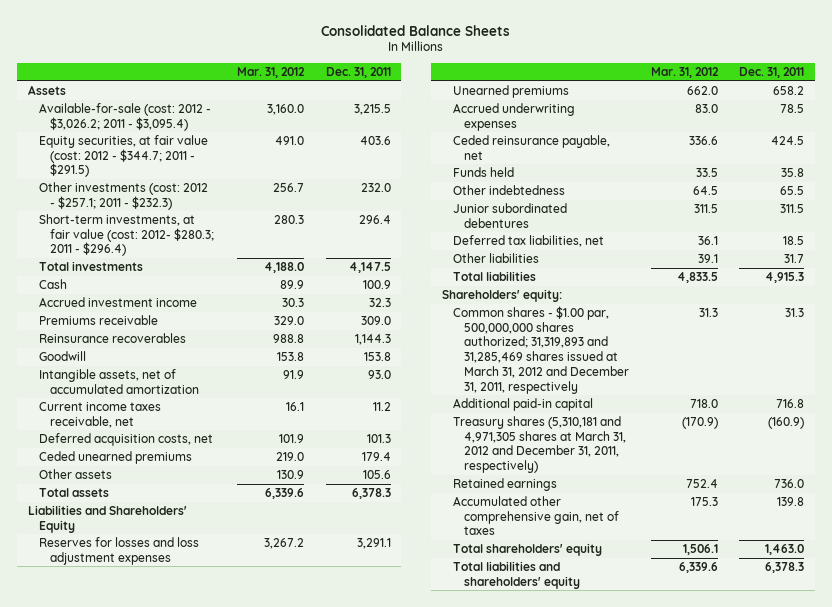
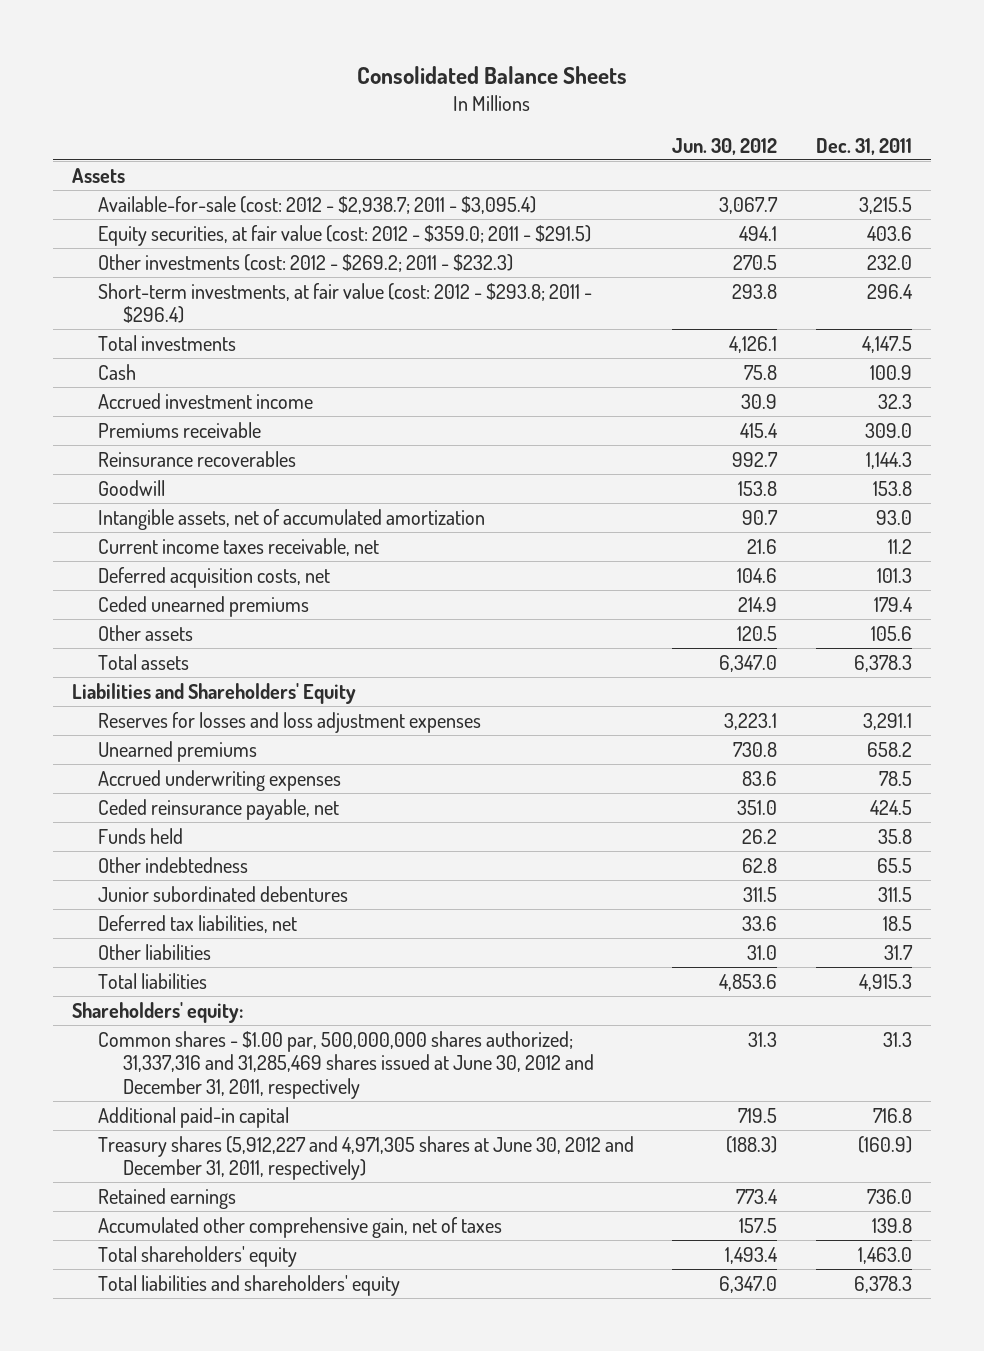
- | Mar. 31, 2012 | Dec. 31, 2011
+ | Jun. 30, 2012 | Dec. 31, 2011
- Available-for-sale (cost: 2012 - $3,026.2; 2011 - $3,095.4) | 3,160.0 | 3,215.5
- Equity securities, at fair value (cost: 2012 - $344.7; 2011 - $291.5) | 491.0 | 403.6
- Other investments (cost: 2012 - $257.1; 2011 - $232.3) | 256.7 | 232.0
- Short-term investments, at fair value (cost: 2012- $280.3; 2011 - $296.4) | 280.3 | 296.4
+ Available-for-sale (cost: 2012 - $2,938.7; 2011 - $3,095.4) | 3,067.7 | 3,215.5
+ Equity securities, at fair value (cost: 2012 - $359.0; 2011 - $291.5) | 494.1 | 403.6
+ Other investments (cost: 2012 - $269.2; 2011 - $232.3) | 270.5 | 232.0
+ Short-term investments, at fair value (cost: 2012 - $293.8; 2011 - $296.4) | 293.8 | 296.4
- Common shares - $1.00 par, 500,000,000 shares authorized; 31,319,893 and 31,285,469 shares issued at March 31, 2012 and December 31, 2011, respectively | 31.3 | 31.3
+ Common shares - $1.00 par, 500,000,000 shares authorized; 31,337,316 and 31,285,469 shares issued at June 30, 2012 and December 31, 2011, respectively | 31.3 | 31.3
- Treasury shares (5,310,181 and 4,971,305 shares at March 31, 2012 and December 31, 2011, respectively) | (170.9) | (160.9)
+ Treasury shares (5,912,227 and 4,971,305 shares at June 30, 2012 and December 31, 2011, respectively) | (188.3) | (160.9)

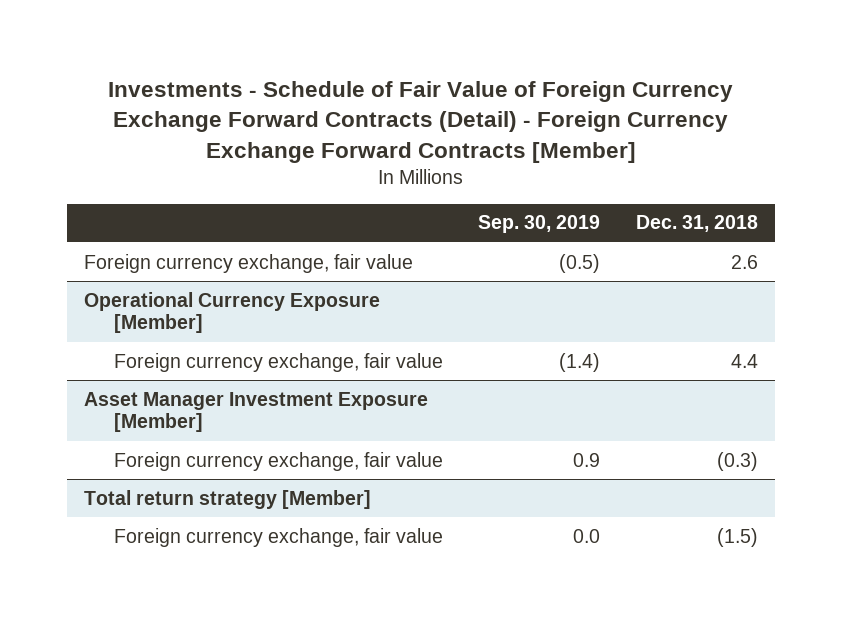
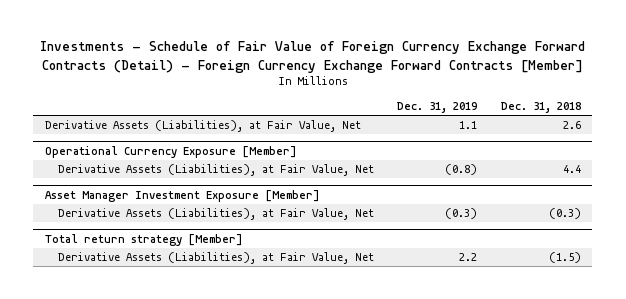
- | Sep. 30, 2019 | Dec. 31, 2018
+ | Dec. 31, 2019 | Dec. 31, 2018
- Foreign currency exchange, fair value | (0.5) | 2.6
+ Derivative Assets (Liabilities), at Fair Value, Net | 1.1 | 2.6
@ Operational Currency Exposure [Member]
- Foreign currency exchange, fair value | (1.4) | 4.4
+ Derivative Assets (Liabilities), at Fair Value, Net | (0.8) | 4.4
@ Asset Manager Investment Exposure [Member]
- Foreign currency exchange, fair value | 0.9 | (0.3)
+ Derivative Assets (Liabilities), at Fair Value, Net | (0.3) | (0.3)
@ Total return strategy [Member]
- Foreign currency exchange, fair value | 0.0 | (1.5)
+ Derivative Assets (Liabilities), at Fair Value, Net | 2.2 | (1.5)

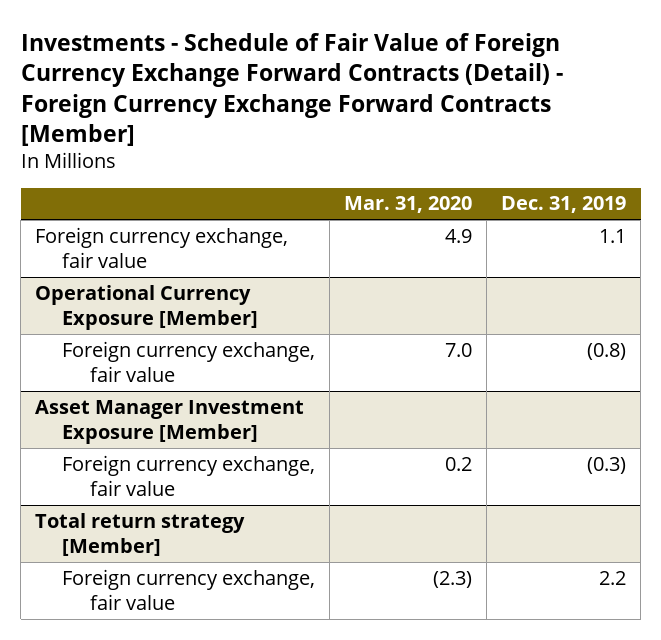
- | Dec. 31, 2019 | Dec. 31, 2018
+ | Mar. 31, 2020 | Dec. 31, 2019
- Derivative Assets (Liabilities), at Fair Value, Net | 1.1 | 2.6
+ Foreign currency exchange, fair value | 4.9 | 1.1
@ Operational Currency Exposure [Member]
- Derivative Assets (Liabilities), at Fair Value, Net | (0.8) | 4.4
+ Foreign currency exchange, fair value | 7.0 | (0.8)
@ Asset Manager Investment Exposure [Member]
- Derivative Assets (Liabilities), at Fair Value, Net | (0.3) | (0.3)
+ Foreign currency exchange, fair value | 0.2 | (0.3)
@ Total return strategy [Member]
- Derivative Assets (Liabilities), at Fair Value, Net | 2.2 | (1.5)
+ Foreign currency exchange, fair value | (2.3) | 2.2

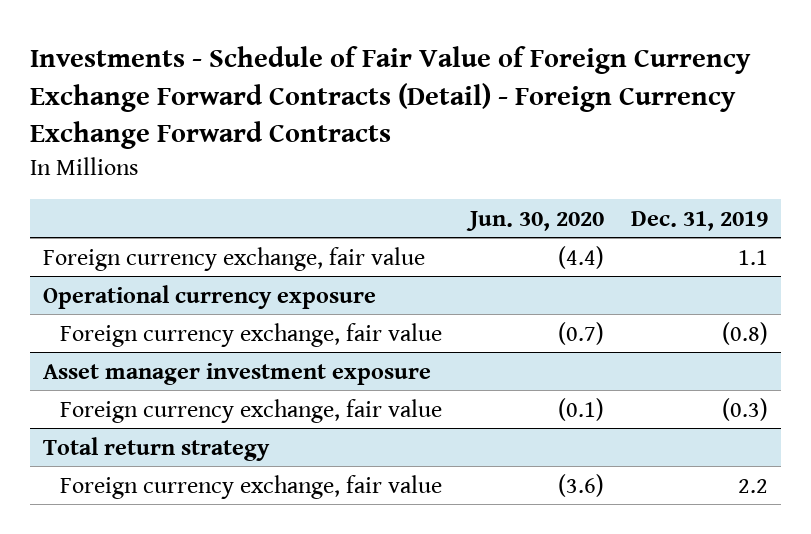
- Investments - Schedule of Fair Value of Foreign Currency Exchange Forward Contracts (Detail) - Foreign Currency Exchange Forward Contracts [Member]
+ Investments - Schedule of Fair Value of Foreign Currency Exchange Forward Contracts (Detail) - Foreign Currency Exchange Forward Contracts
- | Mar. 31, 2020 | Dec. 31, 2019
+ | Jun. 30, 2020 | Dec. 31, 2019
- Operational Currency Exposure [Member]
+ Operational currency exposure
- Asset Manager Investment Exposure [Member]
+ Asset manager investment exposure
- Total return strategy [Member]
+ Total return strategy

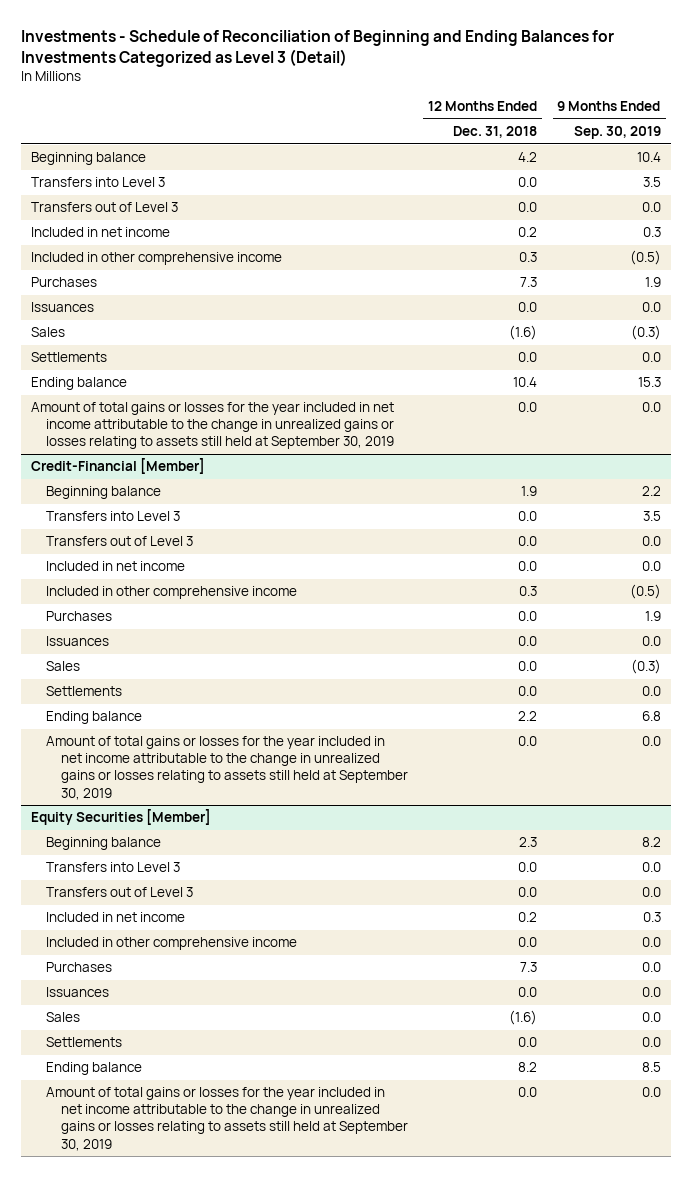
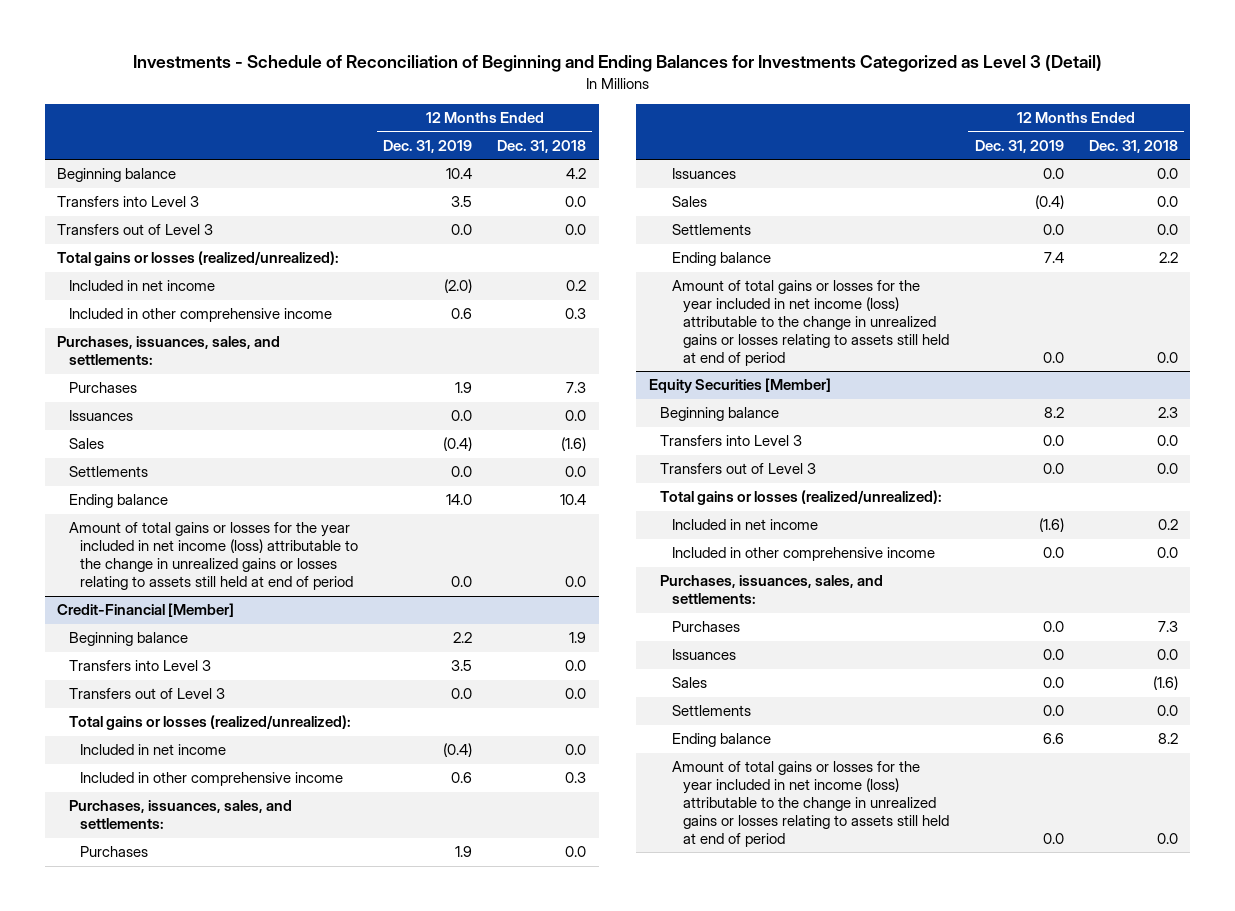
- | 12 Months Ended Dec. 31, 2018 | 9 Months Ended Sep. 30, 2019
+ | 12 Months Ended Dec. 31, 2019 | 12 Months Ended Dec. 31, 2018
+ Total gains or losses (realized/unrealized):
+ Purchases, issuances, sales, and settlements:
- Amount of total gains or losses for the year included in net income attributable to the change in unrealized gains or losses relating to assets still held at September 30, 2019 | 0.0 | 0.0
+ Amount of total gains or losses for the year included in net income (loss) attributable to the change in unrealized gains or losses relating to assets still held at end of period | 0.0 | 0.0
@ Credit-Financial [Member]
+ Total gains or losses (realized/unrealized):
+ Purchases, issuances, sales, and settlements:
- Amount of total gains or losses for the year included in net income attributable to the change in unrealized gains or losses relating to assets still held at September 30, 2019 | 0.0 | 0.0
+ Amount of total gains or losses for the year included in net income (loss) attributable to the change in unrealized gains or losses relating to assets still held at end of period | 0.0 | 0.0
@ Equity Securities [Member]
+ Total gains or losses (realized/unrealized):
+ Purchases, issuances, sales, and settlements:
- Amount of total gains or losses for the year included in net income attributable to the change in unrealized gains or losses relating to assets still held at September 30, 2019 | 0.0 | 0.0
+ Amount of total gains or losses for the year included in net income (loss) attributable to the change in unrealized gains or losses relating to assets still held at end of period | 0.0 | 0.0

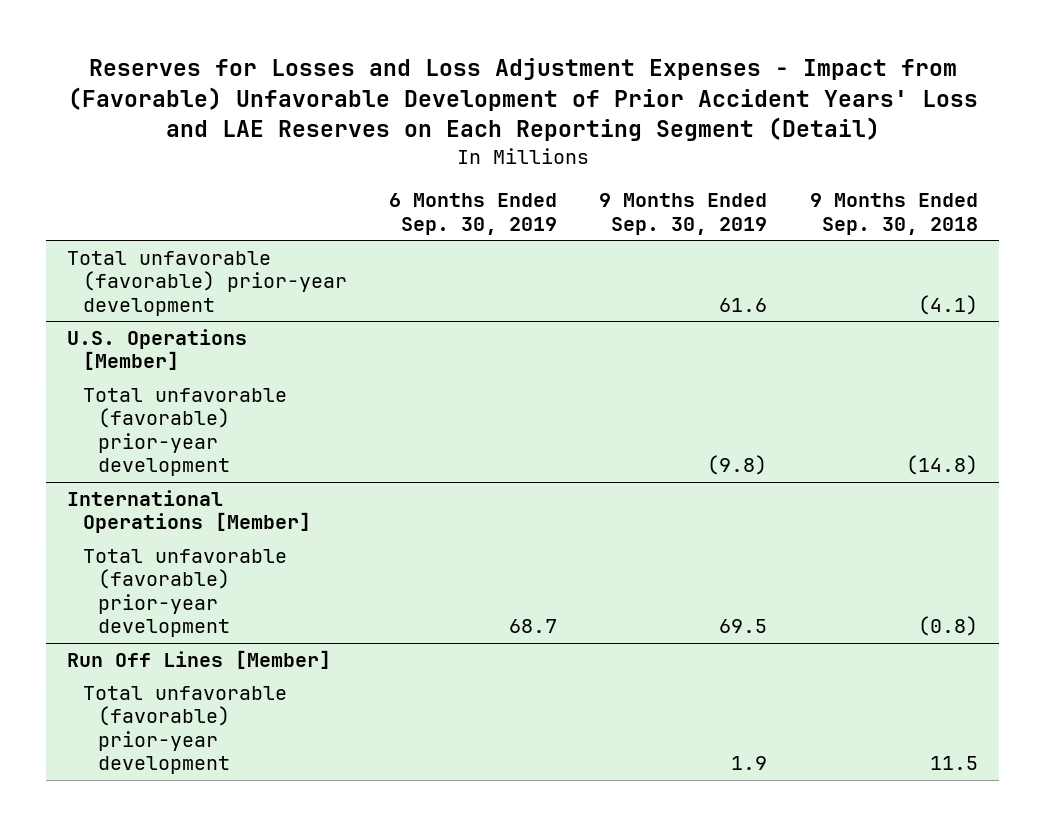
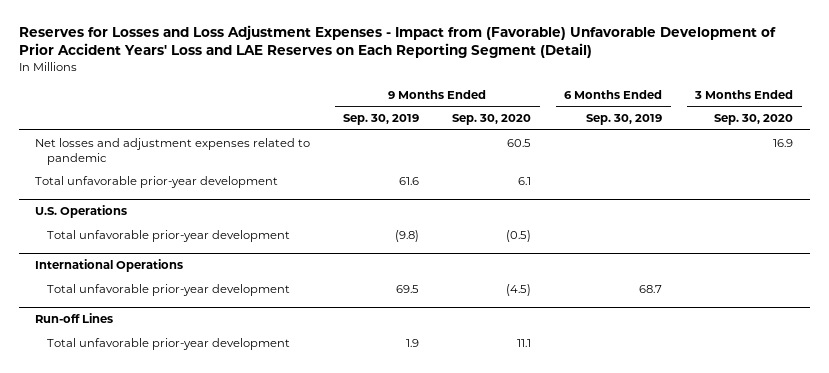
- | 6 Months Ended Sep. 30, 2019 | 9 Months Ended Sep. 30, 2019 | 9 Months Ended Sep. 30, 2018
+ | 9 Months Ended Sep. 30, 2019 | 9 Months Ended Sep. 30, 2020 | 6 Months Ended Sep. 30, 2019 | 3 Months Ended Sep. 30, 2020
- Total unfavorable (favorable) prior-year development | | 61.6 | (4.1)
- U.S. Operations [Member]
- Total unfavorable (favorable) prior-year development | | (9.8) | (14.8)
- International Operations [Member]
- Total unfavorable (favorable) prior-year development | 68.7 | 69.5 | (0.8)
- Run Off Lines [Member]
- Total unfavorable (favorable) prior-year development | | 1.9 | 11.5
+ Net losses and adjustment expenses related to pandemic | | 60.5 | | 16.9
+ Total unfavorable prior-year development | 61.6 | 6.1 | |
+ U.S. Operations
+ Total unfavorable prior-year development | (9.8) | (0.5) | |
+ International Operations
+ Total unfavorable prior-year development | 69.5 | (4.5) | 68.7 |
+ Run-off Lines
+ Total unfavorable prior-year development | 1.9 | 11.1 | |

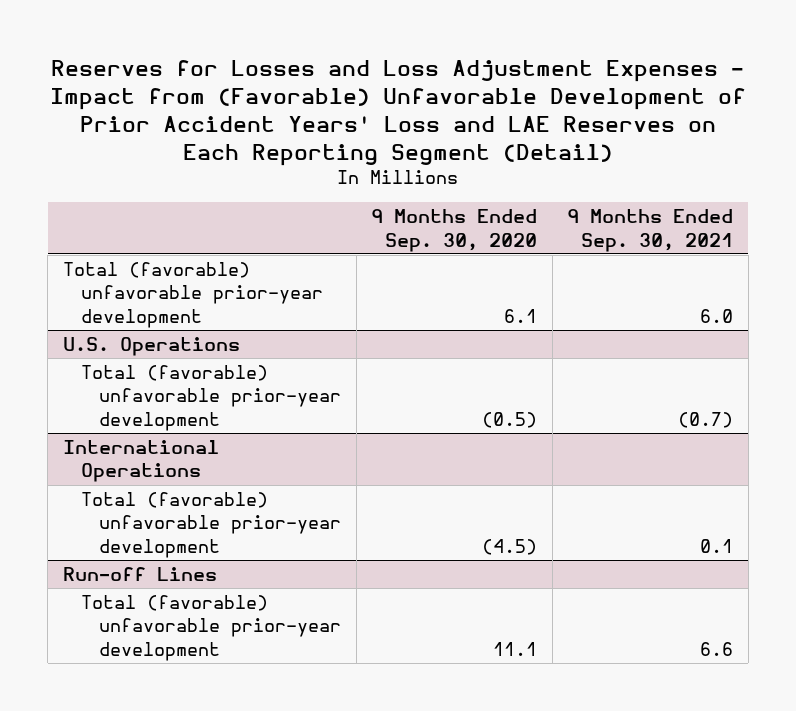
- | 9 Months Ended Sep. 30, 2019 | 9 Months Ended Sep. 30, 2020 | 6 Months Ended Sep. 30, 2019 | 3 Months Ended Sep. 30, 2020
+ | 9 Months Ended Sep. 30, 2020 | 9 Months Ended Sep. 30, 2021
- Net losses and adjustment expenses related to pandemic | | 60.5 | | 16.9
- Total unfavorable prior-year development | 61.6 | 6.1 | |
+ Total (favorable) unfavorable prior-year development | 6.1 | 6.0
@ U.S. Operations
- Total unfavorable prior-year development | (9.8) | (0.5) | |
+ Total (favorable) unfavorable prior-year development | (0.5) | (0.7)
@ International Operations
- Total unfavorable prior-year development | 69.5 | (4.5) | 68.7 |
+ Total (favorable) unfavorable prior-year development | (4.5) | 0.1
@ Run-off Lines
- Total unfavorable prior-year development | 1.9 | 11.1 | |
+ Total (favorable) unfavorable prior-year development | 11.1 | 6.6

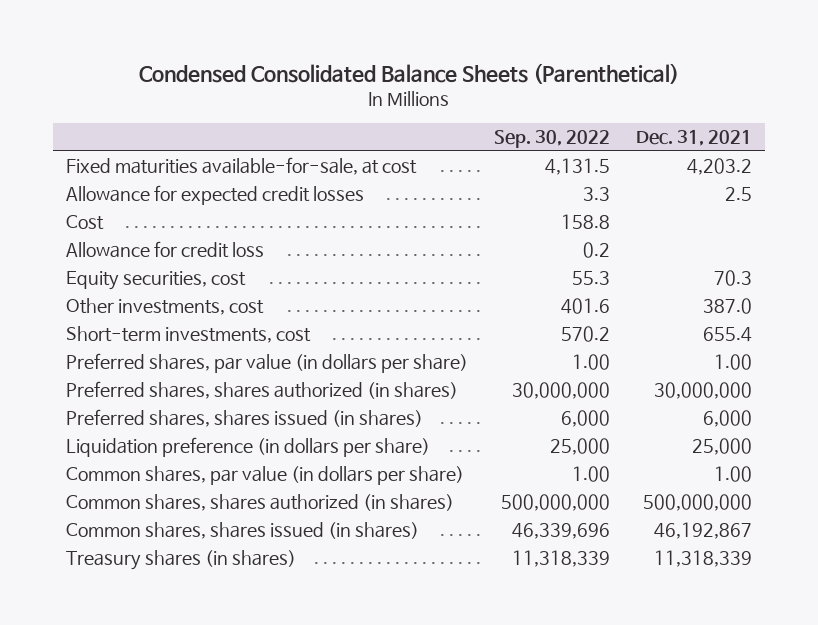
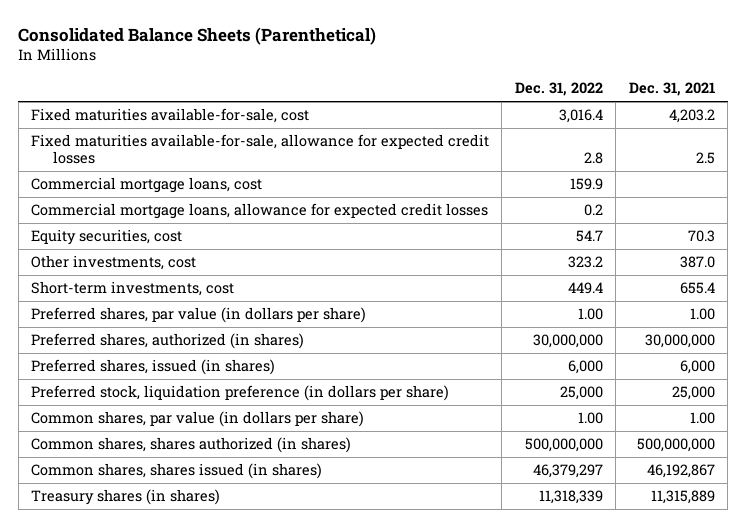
- Condensed Consolidated Balance Sheets (Parenthetical)
+ Consolidated Balance Sheets (Parenthetical)
- | Sep. 30, 2022 | Dec. 31, 2021
+ | Dec. 31, 2022 | Dec. 31, 2021
- Fixed maturities available-for-sale, at cost | 4,131.5 | 4,203.2
- Allowance for expected credit losses | 3.3 | 2.5
- Cost | 158.8 |
- Allowance for credit loss | 0.2 |
+ Fixed maturities available-for-sale, cost | 3,016.4 | 4,203.2
+ Fixed maturities available-for-sale, allowance for expected credit losses | 2.8 | 2.5
+ Commercial mortgage loans, cost | 159.9 |
+ Commercial mortgage loans, allowance for expected credit losses | 0.2 |
- Preferred shares, shares authorized (in shares) | 30,000,000 | 30,000,000
- Preferred shares, shares issued (in shares) | 6,000 | 6,000
- Liquidation preference (in dollars per share) | 25,000 | 25,000
+ Preferred shares, authorized (in shares) | 30,000,000 | 30,000,000
+ Preferred shares, issued (in shares) | 6,000 | 6,000
+ Preferred stock, liquidation preference (in dollars per share) | 25,000 | 25,000
- Treasury shares (in shares) | 11,318,339 | 11,318,339
+ Treasury shares (in shares) | 11,318,339 | 11,315,889

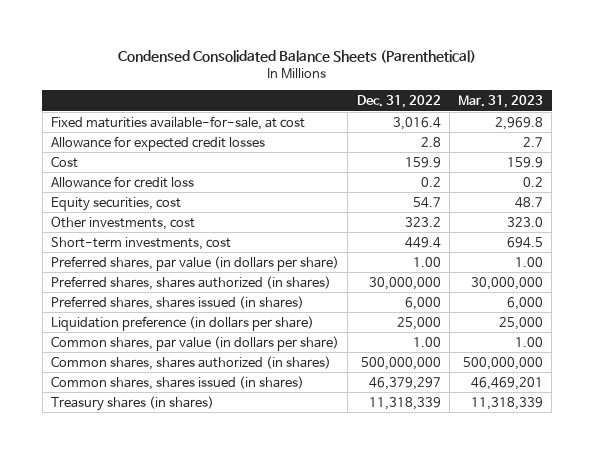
- Consolidated Balance Sheets (Parenthetical)
+ Condensed Consolidated Balance Sheets (Parenthetical)
- | Dec. 31, 2022 | Dec. 31, 2021
+ | Dec. 31, 2022 | Mar. 31, 2023
- Fixed maturities available-for-sale, cost | 3,016.4 | 4,203.2
- Fixed maturities available-for-sale, allowance for expected credit losses | 2.8 | 2.5
- Commercial mortgage loans, cost | 159.9 |
- Commercial mortgage loans, allowance for expected credit losses | 0.2 |
+ Fixed maturities available-for-sale, at cost | 3,016.4 | 2,969.8
+ Allowance for expected credit losses | 2.8 | 2.7
+ Cost | 159.9 | 159.9
+ Allowance for credit loss | 0.2 | 0.2
- Preferred shares, authorized (in shares) | 30,000,000 | 30,000,000
- Preferred shares, issued (in shares) | 6,000 | 6,000
- Preferred stock, liquidation preference (in dollars per share) | 25,000 | 25,000
+ Preferred shares, shares authorized (in shares) | 30,000,000 | 30,000,000
+ Preferred shares, shares issued (in shares) | 6,000 | 6,000
+ Liquidation preference (in dollars per share) | 25,000 | 25,000

